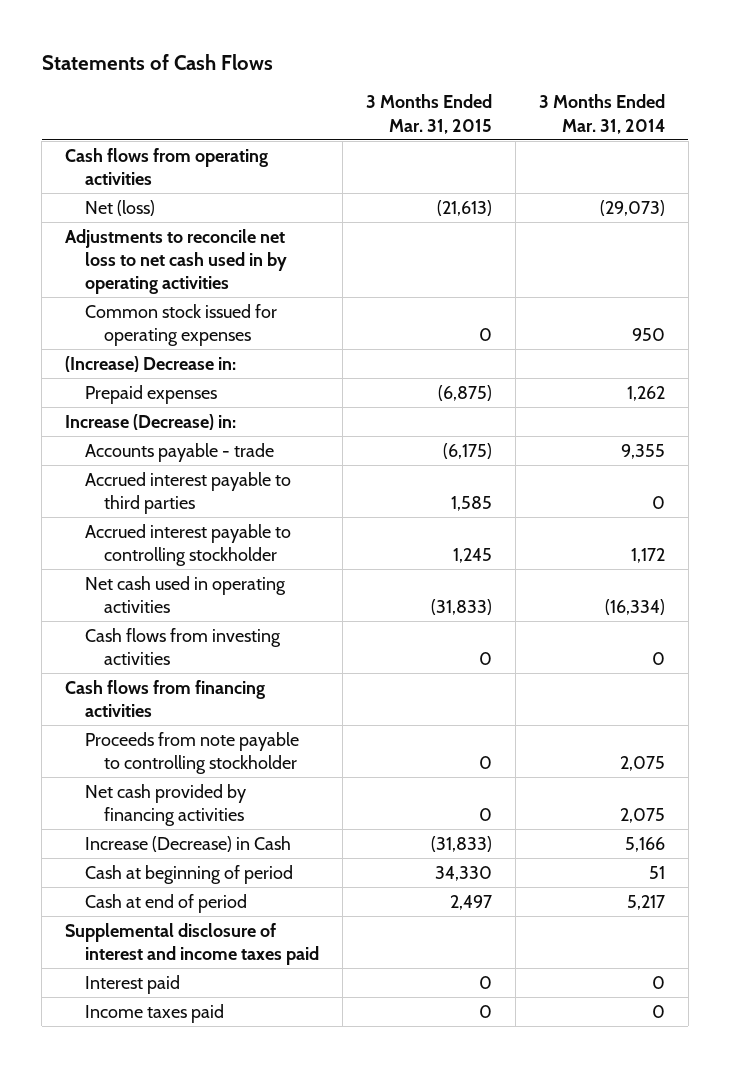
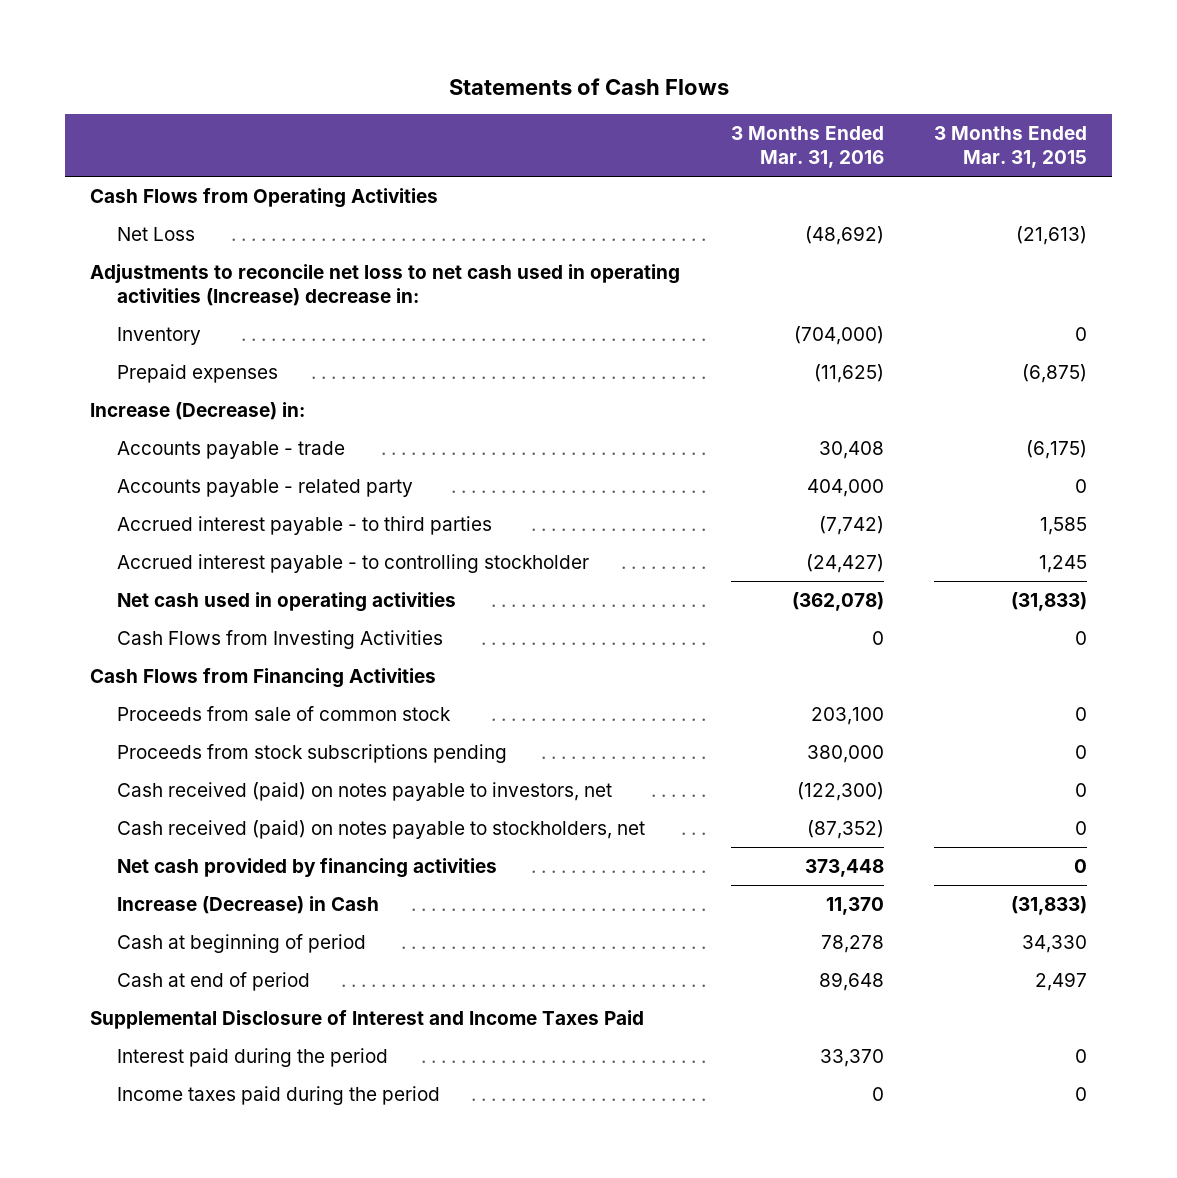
- | 3 Months Ended Mar. 31, 2015 | 3 Months Ended Mar. 31, 2014
+ | 3 Months Ended Mar. 31, 2016 | 3 Months Ended Mar. 31, 2015
- Cash flows from operating activities
- Net (loss) | (21,613) | (29,073)
- Adjustments to reconcile net loss to net cash used in by operating activities
- Common stock issued for operating expenses | 0 | 950
- (Increase) Decrease in:
+ Cash Flows from Operating Activities
+ Net Loss | (48,692) | (21,613)
+ Adjustments to reconcile net loss to net cash used in operating activities (Increase) decrease in:
+ Inventory | (704,000) | 0
- Accrued interest payable to third parties | 1,585 | 0
- Accrued interest payable to controlling stockholder | 1,245 | 1,172
+ Accounts payable - related party | 404,000 | 0
+ Accrued interest payable - to third parties | (7,742) | 1,585
+ Accrued interest payable - to controlling stockholder | (24,427) | 1,245
- Cash flows from investing activities | 0 | 0
- Cash flows from financing activities
- Proceeds from note payable to controlling stockholder | 0 | 2,075
+ Cash Flows from Investing Activities | 0 | 0
+ Cash Flows from Financing Activities
+ Proceeds from sale of common stock | 203,100 | 0
+ Proceeds from stock subscriptions pending | 380,000 | 0
+ Cash received (paid) on notes payable to investors, net | (122,300) | 0
+ Cash received (paid) on notes payable to stockholders, net | (87,352) | 0
- Supplemental disclosure of interest and income taxes paid
- Interest paid | 0 | 0
- Income taxes paid | 0 | 0
+ Supplemental Disclosure of Interest and Income Taxes Paid
+ Interest paid during the period | 33,370 | 0
+ Income taxes paid during the period | 0 | 0

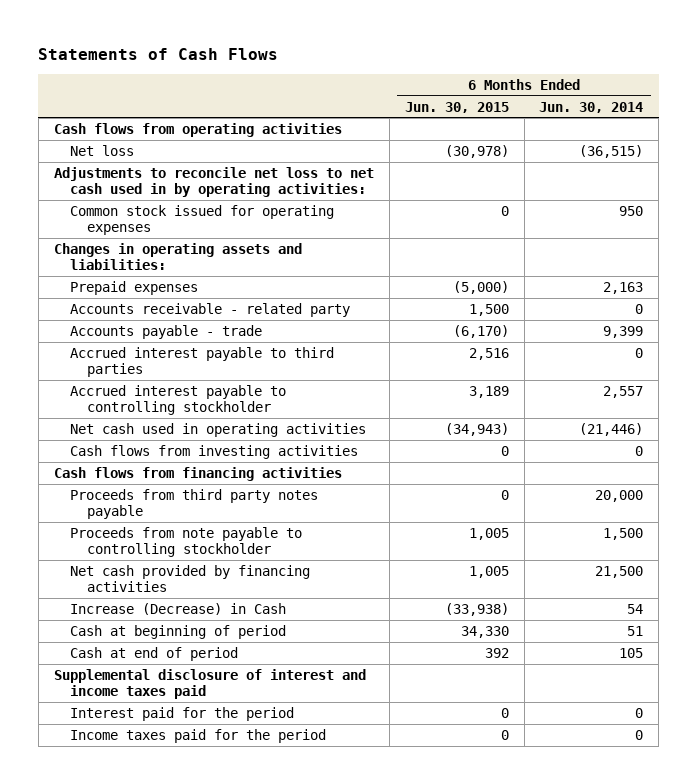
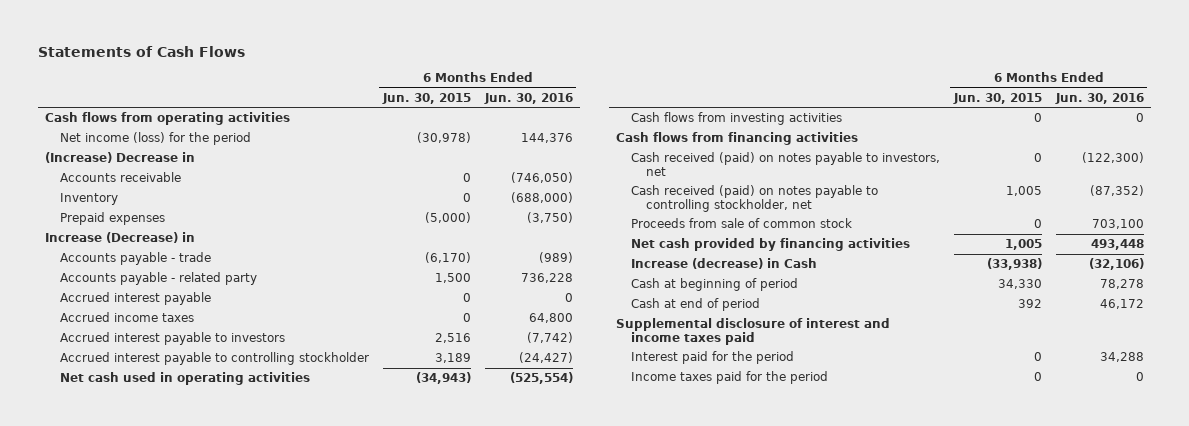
- | 6 Months Ended Jun. 30, 2015 | 6 Months Ended Jun. 30, 2014
+ | 6 Months Ended Jun. 30, 2015 | 6 Months Ended Jun. 30, 2016
- Net loss | (30,978) | (36,515)
- Adjustments to reconcile net loss to net cash used in by operating activities:
- Common stock issued for operating expenses | 0 | 950
- Changes in operating assets and liabilities:
+ Net income (loss) for the period | (30,978) | 144,376
+ (Increase) Decrease in
+ Accounts receivable | 0 | (746,050)
+ Inventory | 0 | (688,000)
- Accounts receivable - related party | 1,500 | 0
+ Increase (Decrease) in
- Accrued interest payable to third parties | 2,516 | 0
+ Accounts payable - related party | 1,500 | 736,228
+ Accrued interest payable | 0 | 0
+ Accrued income taxes | 0 | 64,800
+ Accrued interest payable to investors | 2,516 | (7,742)
- Proceeds from third party notes payable | 0 | 20,000
- Proceeds from note payable to controlling stockholder | 1,005 | 1,500
+ Cash received (paid) on notes payable to investors, net | 0 | (122,300)
+ Cash received (paid) on notes payable to controlling stockholder, net | 1,005 | (87,352)
+ Proceeds from sale of common stock | 0 | 703,100
- Increase (Decrease) in Cash | (33,938) | 54
+ Increase (decrease) in Cash | (33,938) | (32,106)

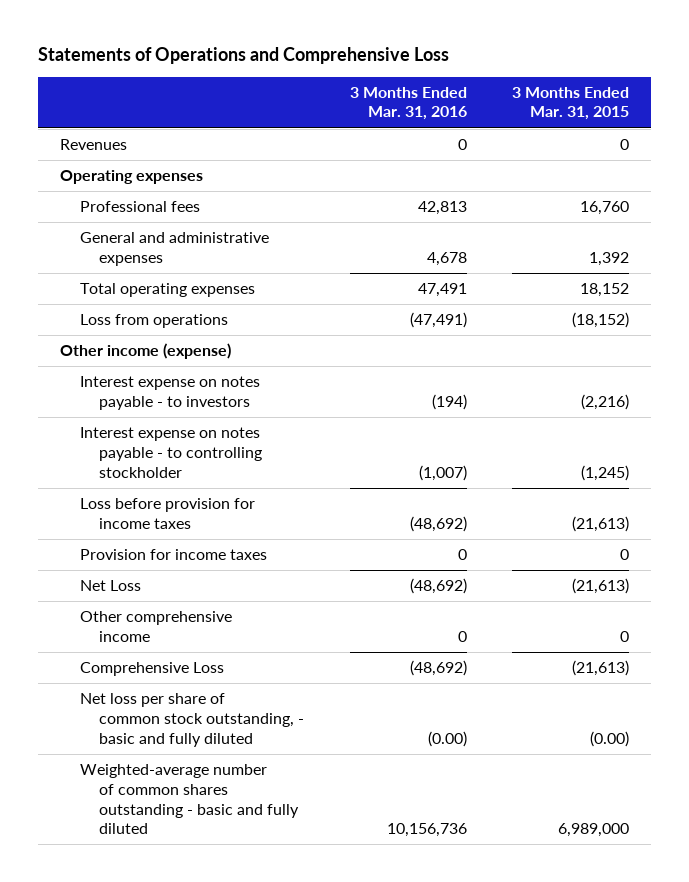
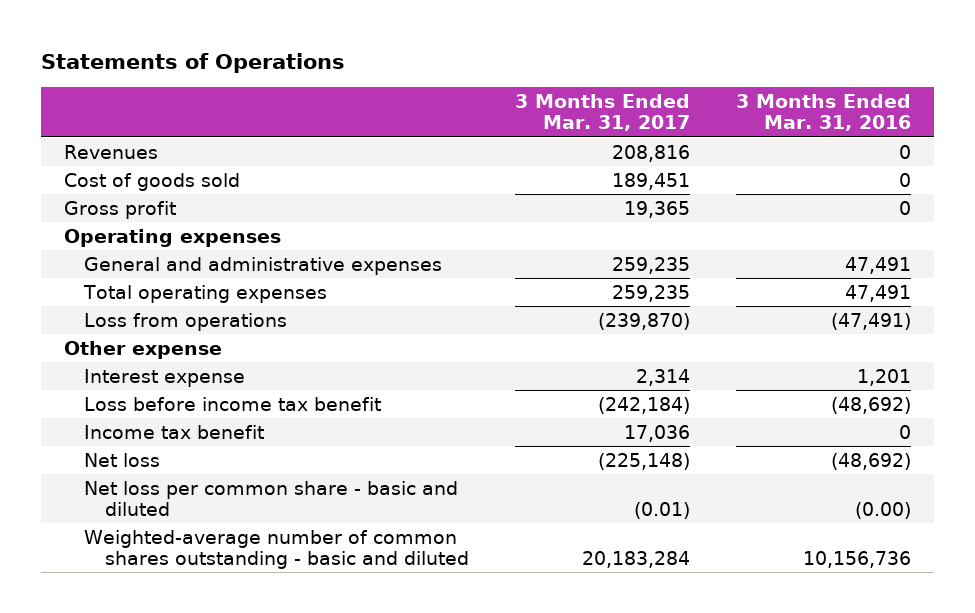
- Statements of Operations and Comprehensive Loss
+ Statements of Operations
- | 3 Months Ended Mar. 31, 2016 | 3 Months Ended Mar. 31, 2015
+ | 3 Months Ended Mar. 31, 2017 | 3 Months Ended Mar. 31, 2016
+ Cost of goods sold | 189,451 | 0
+ Gross profit | 19,365 | 0
- Professional fees | 42,813 | 16,760
- General and administrative expenses | 4,678 | 1,392
+ General and administrative expenses | 259,235 | 47,491
- Other income (expense)
- Interest expense on notes payable - to investors | (194) | (2,216)
- Interest expense on notes payable - to controlling stockholder | (1,007) | (1,245)
- Loss before provision for income taxes | (48,692) | (21,613)
- Provision for income taxes | 0 | 0
- Net Loss | (48,692) | (21,613)
- Other comprehensive income | 0 | 0
- Comprehensive Loss | (48,692) | (21,613)
- Net loss per share of common stock outstanding, - basic and fully diluted | (0.00) | (0.00)
- Weighted-average number of common shares outstanding - basic and fully diluted | 10,156,736 | 6,989,000
+ Other expense
+ Interest expense | 2,314 | 1,201
+ Loss before income tax benefit | (242,184) | (48,692)
+ Income tax benefit | 17,036 | 0
+ Net loss | (225,148) | (48,692)
+ Net loss per common share - basic and diluted | (0.01) | (0.00)
+ Weighted-average number of common shares outstanding - basic and diluted | 20,183,284 | 10,156,736

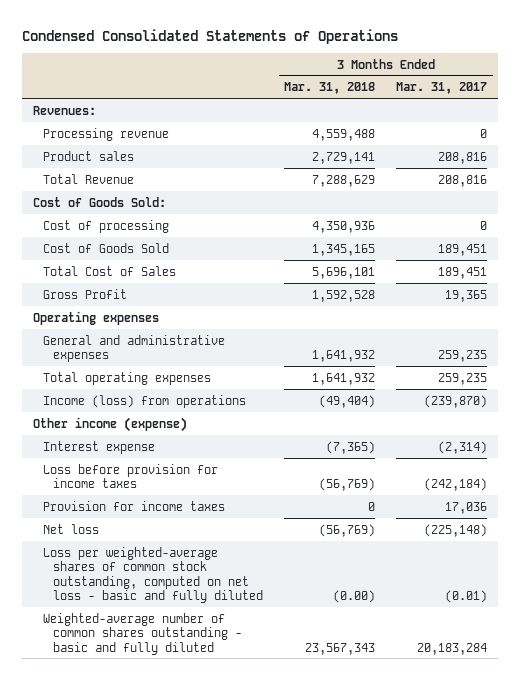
- Statements of Operations
+ Condensed Consolidated Statements of Operations
- | 3 Months Ended Mar. 31, 2017 | 3 Months Ended Mar. 31, 2016
+ | 3 Months Ended Mar. 31, 2018 | 3 Months Ended Mar. 31, 2017
- Revenues | 208,816 | 0
- Cost of goods sold | 189,451 | 0
- Gross profit | 19,365 | 0
+ Revenues:
+ Processing revenue | 4,559,488 | 0
+ Product sales | 2,729,141 | 208,816
+ Total Revenue | 7,288,629 | 208,816
+ Cost of Goods Sold:
+ Cost of processing | 4,350,936 | 0
+ Cost of Goods Sold | 1,345,165 | 189,451
+ Total Cost of Sales | 5,696,101 | 189,451
+ Gross Profit | 1,592,528 | 19,365
- Loss from operations | (239,870) | (47,491)
- Other expense
- Interest expense | 2,314 | 1,201
- Loss before income tax benefit | (242,184) | (48,692)
- Income tax benefit | 17,036 | 0
+ Income (loss) from operations | (49,404) | (239,870)
+ Other income (expense)
+ Interest expense | (7,365) | (2,314)
+ Loss before provision for income taxes | (56,769) | (242,184)
+ Provision for income taxes | 0 | 17,036
- Net loss per common share - basic and diluted | (0.01) | (0.00)
- Weighted-average number of common shares outstanding - basic and diluted | 20,183,284 | 10,156,736
+ Loss per weighted-average shares of common stock outstanding, computed on net loss - basic and fully diluted | (0.00) | (0.01)
+ Weighted-average number of common shares outstanding - basic and fully diluted | 23,567,343 | 20,183,284

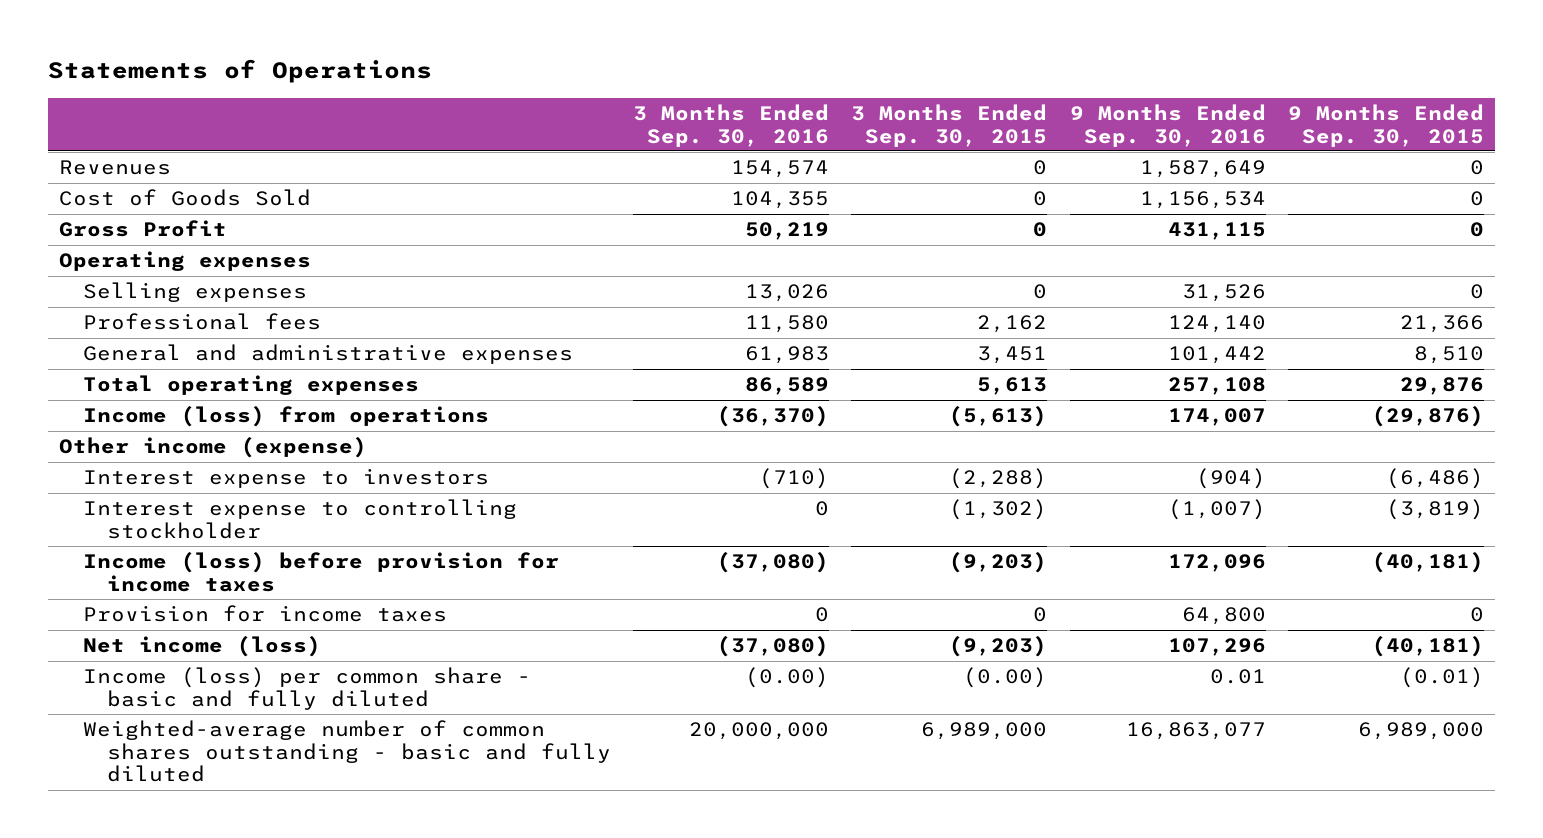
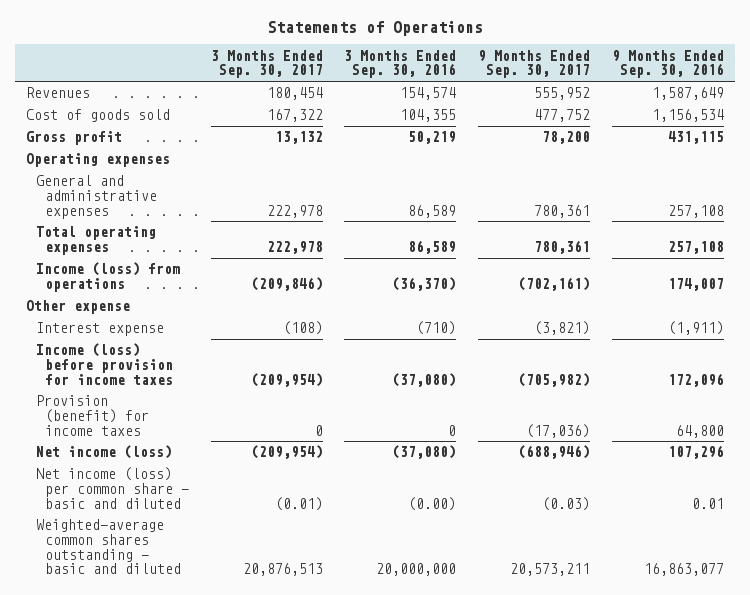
- | 3 Months Ended Sep. 30, 2016 | 3 Months Ended Sep. 30, 2015 | 9 Months Ended Sep. 30, 2016 | 9 Months Ended Sep. 30, 2015
+ | 3 Months Ended Sep. 30, 2017 | 3 Months Ended Sep. 30, 2016 | 9 Months Ended Sep. 30, 2017 | 9 Months Ended Sep. 30, 2016
- Cost of Goods Sold | 104,355 | 0 | 1,156,534 | 0
- Gross Profit | 50,219 | 0 | 431,115 | 0
+ Cost of goods sold | 167,322 | 104,355 | 477,752 | 1,156,534
+ Gross profit | 13,132 | 50,219 | 78,200 | 431,115
- Selling expenses | 13,026 | 0 | 31,526 | 0
- Professional fees | 11,580 | 2,162 | 124,140 | 21,366
- General and administrative expenses | 61,983 | 3,451 | 101,442 | 8,510
+ General and administrative expenses | 222,978 | 86,589 | 780,361 | 257,108
- Other income (expense)
- Interest expense to investors | (710) | (2,288) | (904) | (6,486)
- Interest expense to controlling stockholder | 0 | (1,302) | (1,007) | (3,819)
+ Other expense
+ Interest expense | (108) | (710) | (3,821) | (1,911)
- Provision for income taxes | 0 | 0 | 64,800 | 0
+ Provision (benefit) for income taxes | 0 | 0 | (17,036) | 64,800
- Income (loss) per common share - basic and fully diluted | (0.00) | (0.00) | 0.01 | (0.01)
- Weighted-average number of common shares outstanding - basic and fully diluted | 20,000,000 | 6,989,000 | 16,863,077 | 6,989,000
+ Net income (loss) per common share - basic and diluted | (0.01) | (0.00) | (0.03) | 0.01
+ Weighted-average common shares outstanding - basic and diluted | 20,876,513 | 20,000,000 | 20,573,211 | 16,863,077

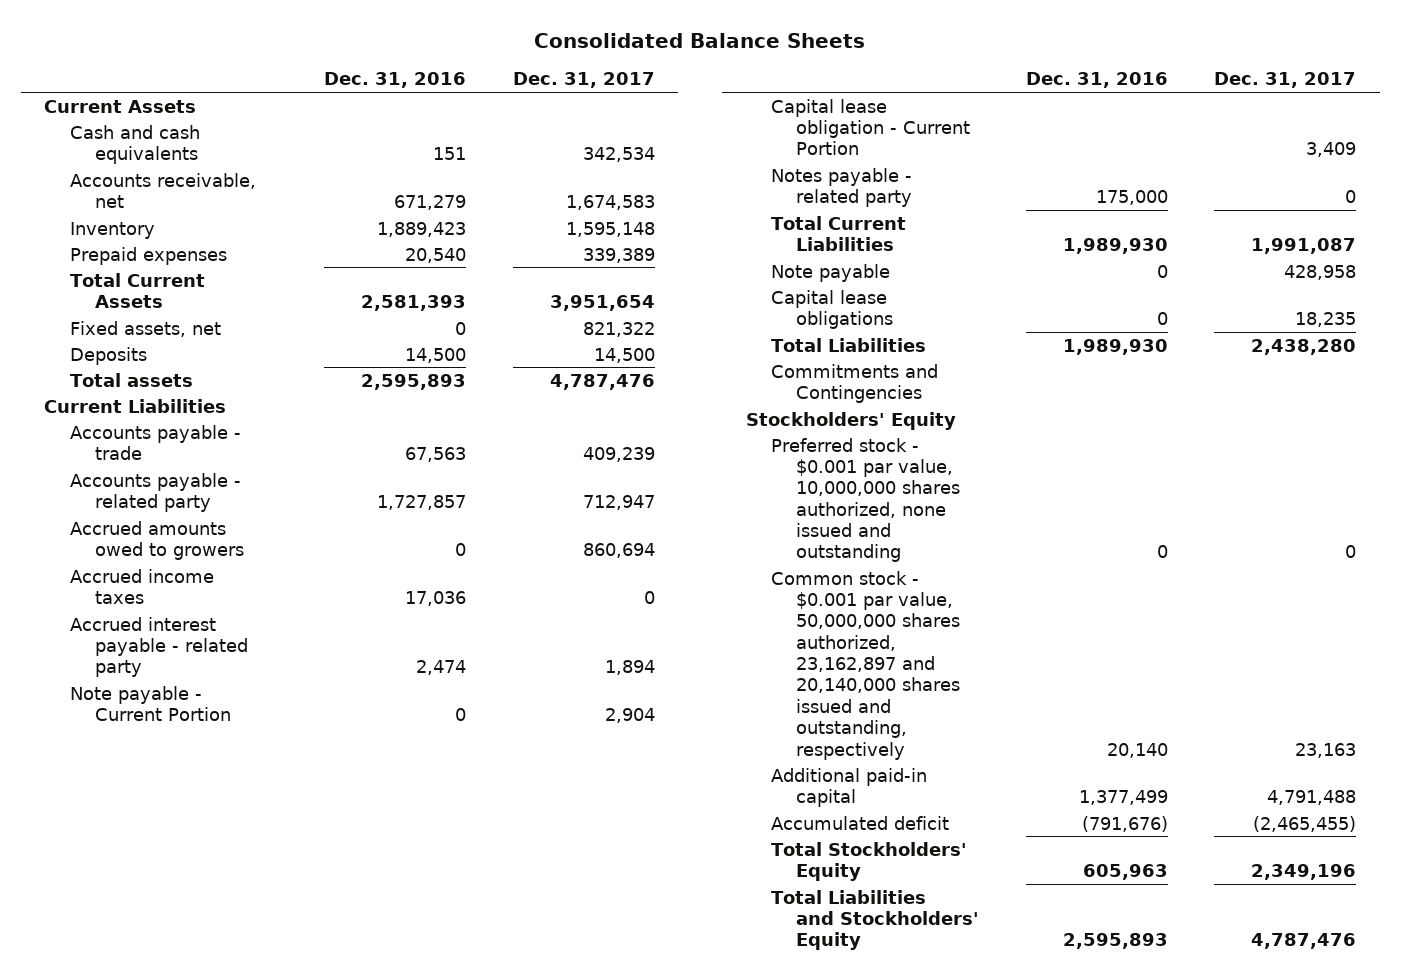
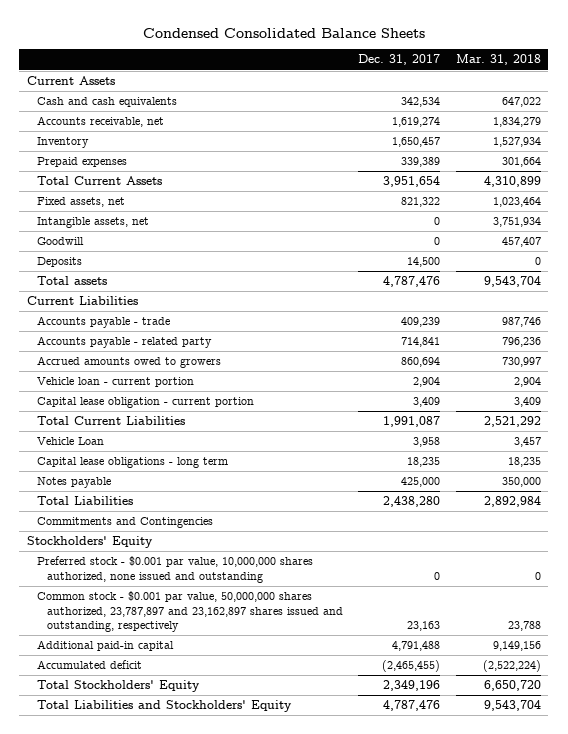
- Consolidated Balance Sheets
+ Condensed Consolidated Balance Sheets
- | Dec. 31, 2016 | Dec. 31, 2017
+ | Dec. 31, 2017 | Mar. 31, 2018
- Accounts receivable, net | 671,279 | 1,674,583
- Inventory | 1,889,423 | 1,595,148
+ Accounts receivable, net | 1,619,274 | 1,834,279
+ Inventory | 1,650,457 | 1,527,934
+ Intangible assets, net | 0 | 3,751,934
+ Goodwill | 0 | 457,407
- Accounts payable - related party | 1,727,857 | 712,947
+ Accounts payable - related party | 714,841 | 796,236
- Accrued income taxes | 17,036 | 0
- Accrued interest payable - related party | 2,474 | 1,894
- Note payable - Current Portion | 0 | 2,904
- Capital lease obligation - Current Portion | | 3,409
- Notes payable - related party | 175,000 | 0
+ Vehicle loan - current portion | 2,904 | 2,904
+ Capital lease obligation - current portion | 3,409 | 3,409
- Note payable | 0 | 428,958
- Capital lease obligations | 0 | 18,235
+ Vehicle Loan | 3,958 | 3,457
+ Capital lease obligations - long term | 18,235 | 18,235
+ Notes payable | 425,000 | 350,000
- Common stock - $0.001 par value, 50,000,000 shares authorized, 23,162,897 and 20,140,000 shares issued and outstanding, respectively | 20,140 | 23,163
+ Common stock - $0.001 par value, 50,000,000 shares authorized, 23,787,897 and 23,162,897 shares issued and outstanding, respectively | 23,163 | 23,788

